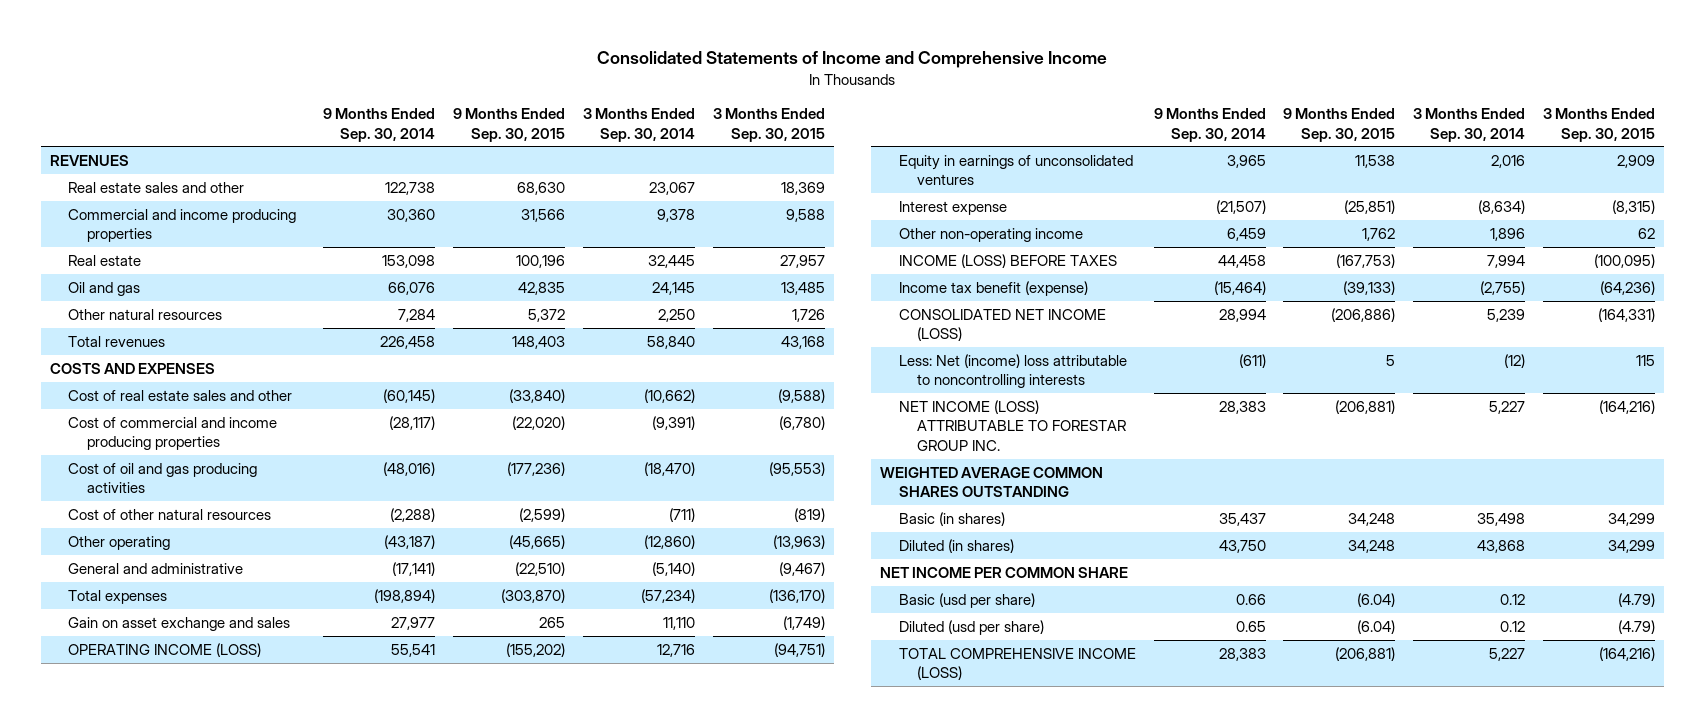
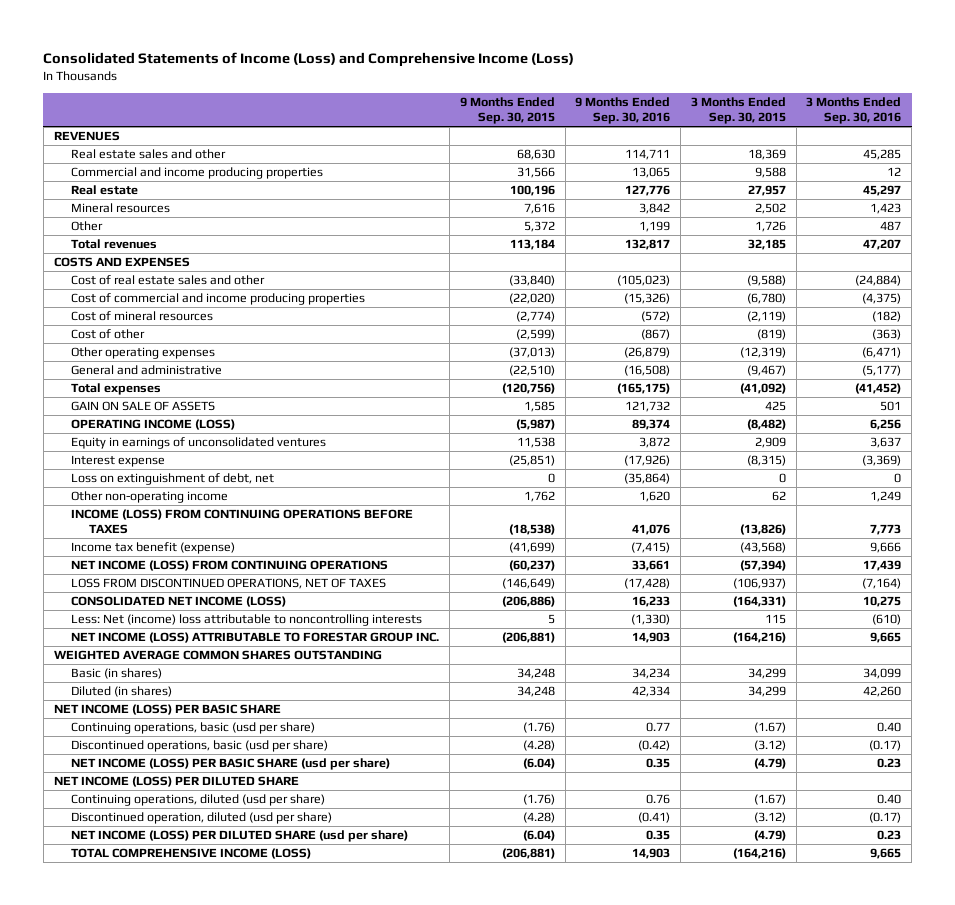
- Consolidated Statements of Income and Comprehensive Income
+ Consolidated Statements of Income (Loss) and Comprehensive Income (Loss)
- | 9 Months Ended Sep. 30, 2014 | 9 Months Ended Sep. 30, 2015 | 3 Months Ended Sep. 30, 2014 | 3 Months Ended Sep. 30, 2015
+ | 9 Months Ended Sep. 30, 2015 | 9 Months Ended Sep. 30, 2016 | 3 Months Ended Sep. 30, 2015 | 3 Months Ended Sep. 30, 2016
- Oil and gas | 66,076 | 42,835 | 24,145 | 13,485
- Other natural resources | 7,284 | 5,372 | 2,250 | 1,726
- Total revenues | 226,458 | 148,403 | 58,840 | 43,168
+ Mineral resources | 7,616 | 3,842 | 2,502 | 1,423
+ Other | 5,372 | 1,199 | 1,726 | 487
+ Total revenues | 113,184 | 132,817 | 32,185 | 47,207
- Cost of oil and gas producing activities | (48,016) | (177,236) | (18,470) | (95,553)
- Cost of other natural resources | (2,288) | (2,599) | (711) | (819)
- Other operating | (43,187) | (45,665) | (12,860) | (13,963)
+ Cost of mineral resources | (2,774) | (572) | (2,119) | (182)
+ Cost of other | (2,599) | (867) | (819) | (363)
+ Other operating expenses | (37,013) | (26,879) | (12,319) | (6,471)
- Total expenses | (198,894) | (303,870) | (57,234) | (136,170)
- Gain on asset exchange and sales | 27,977 | 265 | 11,110 | (1,749)
- OPERATING INCOME (LOSS) | 55,541 | (155,202) | 12,716 | (94,751)
+ Total expenses | (120,756) | (165,175) | (41,092) | (41,452)
+ GAIN ON SALE OF ASSETS | 1,585 | 121,732 | 425 | 501
+ OPERATING INCOME (LOSS) | (5,987) | 89,374 | (8,482) | 6,256
+ Loss on extinguishment of debt, net | 0 | (35,864) | 0 | 0
- INCOME (LOSS) BEFORE TAXES | 44,458 | (167,753) | 7,994 | (100,095)
- Income tax benefit (expense) | (15,464) | (39,133) | (2,755) | (64,236)
+ INCOME (LOSS) FROM CONTINUING OPERATIONS BEFORE TAXES | (18,538) | 41,076 | (13,826) | 7,773
+ Income tax benefit (expense) | (41,699) | (7,415) | (43,568) | 9,666
+ NET INCOME (LOSS) FROM CONTINUING OPERATIONS | (60,237) | 33,661 | (57,394) | 17,439
+ LOSS FROM DISCONTINUED OPERATIONS, NET OF TAXES | (146,649) | (17,428) | (106,937) | (7,164)
- NET INCOME PER COMMON SHARE
- Basic (usd per share) | 0.66 | (6.04) | 0.12 | (4.79)
- Diluted (usd per share) | 0.65 | (6.04) | 0.12 | (4.79)
+ NET INCOME (LOSS) PER BASIC SHARE
+ Continuing operations, basic (usd per share) | (1.76) | 0.77 | (1.67) | 0.40
+ Discontinued operations, basic (usd per share) | (4.28) | (0.42) | (3.12) | (0.17)
+ NET INCOME (LOSS) PER BASIC SHARE (usd per share) | (6.04) | 0.35 | (4.79) | 0.23
+ NET INCOME (LOSS) PER DILUTED SHARE
+ Continuing operations, diluted (usd per share) | (1.76) | 0.76 | (1.67) | 0.40
+ Discontinued operation, diluted (usd per share) | (4.28) | (0.41) | (3.12) | (0.17)
+ NET INCOME (LOSS) PER DILUTED SHARE (usd per share) | (6.04) | 0.35 | (4.79) | 0.23

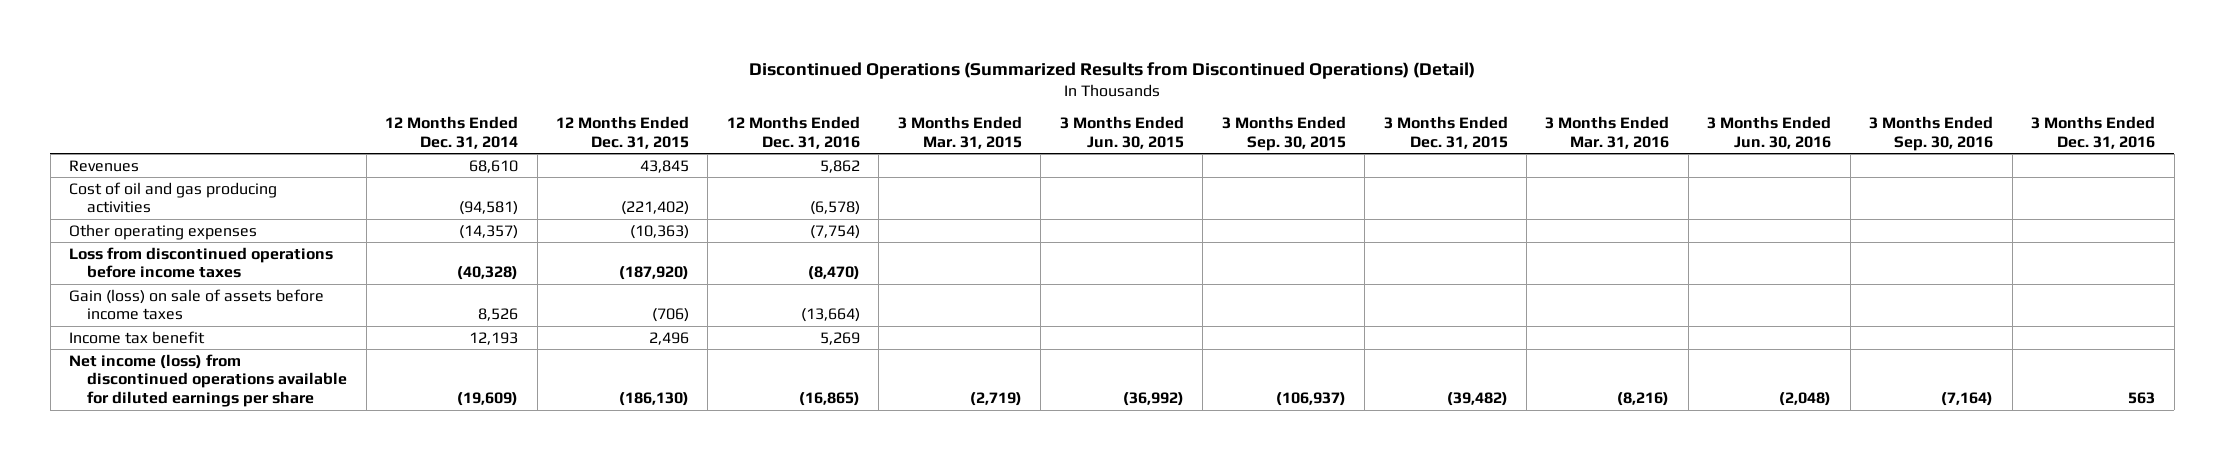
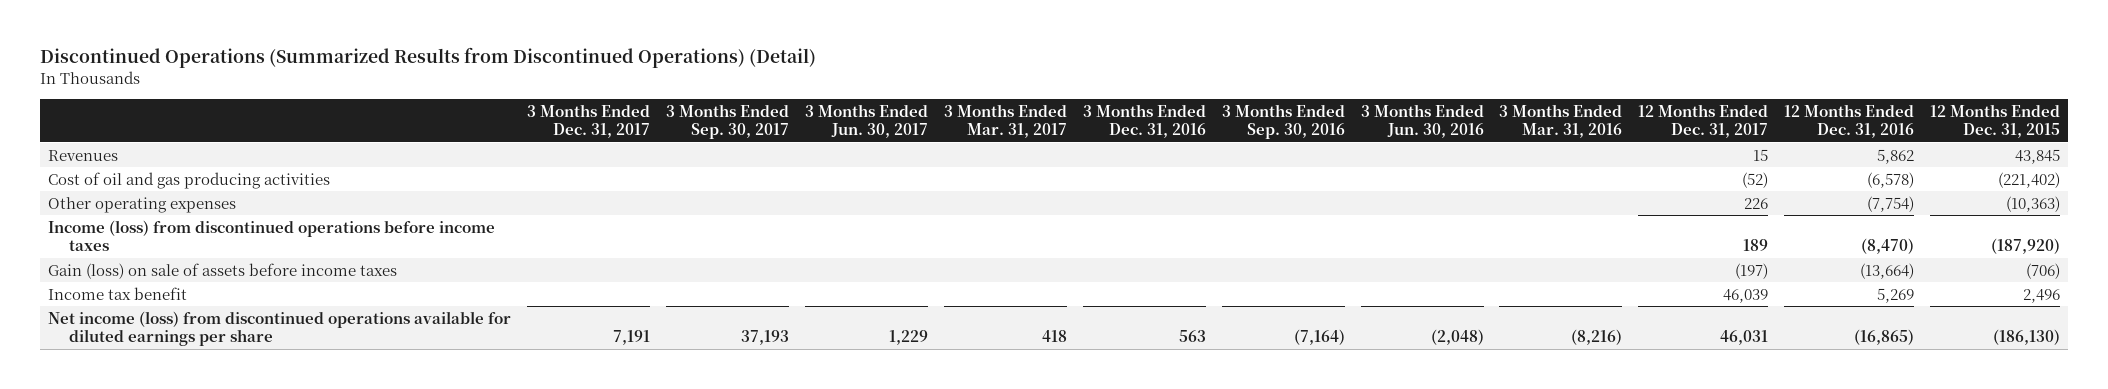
- | 12 Months Ended Dec. 31, 2014 | 12 Months Ended Dec. 31, 2015 | 12 Months Ended Dec. 31, 2016 | 3 Months Ended Mar. 31, 2015 | 3 Months Ended Jun. 30, 2015 | 3 Months Ended Sep. 30, 2015 | 3 Months Ended Dec. 31, 2015 | 3 Months Ended Mar. 31, 2016 | 3 Months Ended Jun. 30, 2016 | 3 Months Ended Sep. 30, 2016 | 3 Months Ended Dec. 31, 2016
+ | 3 Months Ended Dec. 31, 2017 | 3 Months Ended Sep. 30, 2017 | 3 Months Ended Jun. 30, 2017 | 3 Months Ended Mar. 31, 2017 | 3 Months Ended Dec. 31, 2016 | 3 Months Ended Sep. 30, 2016 | 3 Months Ended Jun. 30, 2016 | 3 Months Ended Mar. 31, 2016 | 12 Months Ended Dec. 31, 2017 | 12 Months Ended Dec. 31, 2016 | 12 Months Ended Dec. 31, 2015
- Loss from discontinued operations before income taxes | (40,328) | (187,920) | (8,470) | | | | | | | |
+ Income (loss) from discontinued operations before income taxes | | | | | | | | | 189 | (8,470) | (187,920)

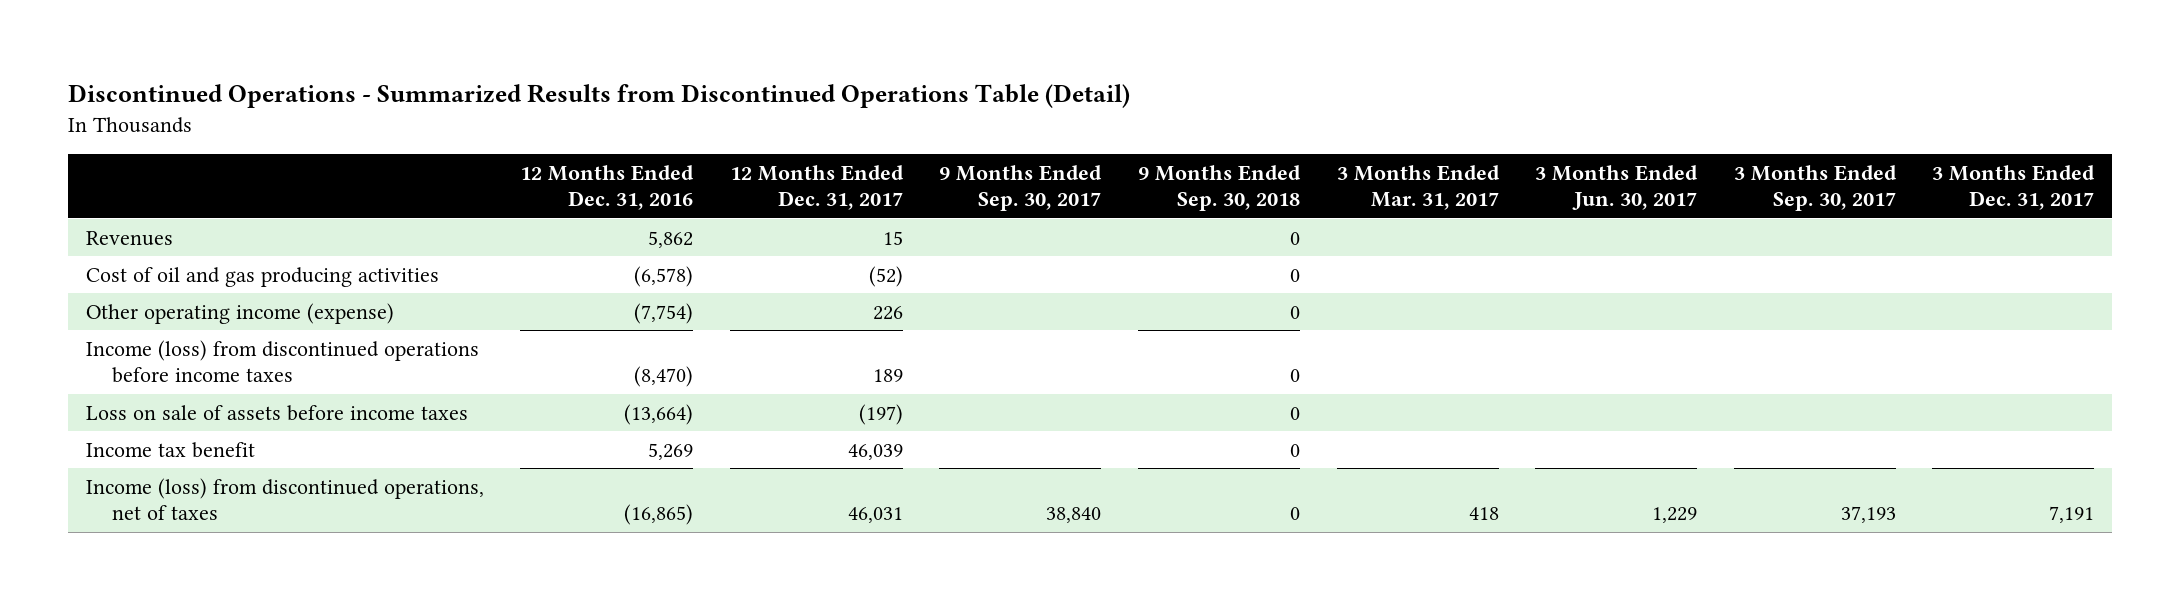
- Discontinued Operations (Summarized Results from Discontinued Operations) (Detail)
+ Discontinued Operations - Summarized Results from Discontinued Operations Table (Detail)
- | 3 Months Ended Dec. 31, 2017 | 3 Months Ended Sep. 30, 2017 | 3 Months Ended Jun. 30, 2017 | 3 Months Ended Mar. 31, 2017 | 3 Months Ended Dec. 31, 2016 | 3 Months Ended Sep. 30, 2016 | 3 Months Ended Jun. 30, 2016 | 3 Months Ended Mar. 31, 2016 | 12 Months Ended Dec. 31, 2017 | 12 Months Ended Dec. 31, 2016 | 12 Months Ended Dec. 31, 2015
+ | 12 Months Ended Dec. 31, 2016 | 12 Months Ended Dec. 31, 2017 | 9 Months Ended Sep. 30, 2017 | 9 Months Ended Sep. 30, 2018 | 3 Months Ended Mar. 31, 2017 | 3 Months Ended Jun. 30, 2017 | 3 Months Ended Sep. 30, 2017 | 3 Months Ended Dec. 31, 2017
- Other operating expenses | | | | | | | | | 226 | (7,754) | (10,363)
+ Other operating income (expense) | (7,754) | 226 | | 0 | | | |
- Gain (loss) on sale of assets before income taxes | | | | | | | | | (197) | (13,664) | (706)
+ Loss on sale of assets before income taxes | (13,664) | (197) | | 0 | | | |
- Net income (loss) from discontinued operations available for diluted earnings per share | 7,191 | 37,193 | 1,229 | 418 | 563 | (7,164) | (2,048) | (8,216) | 46,031 | (16,865) | (186,130)
+ Income (loss) from discontinued operations, net of taxes | (16,865) | 46,031 | 38,840 | 0 | 418 | 1,229 | 37,193 | 7,191

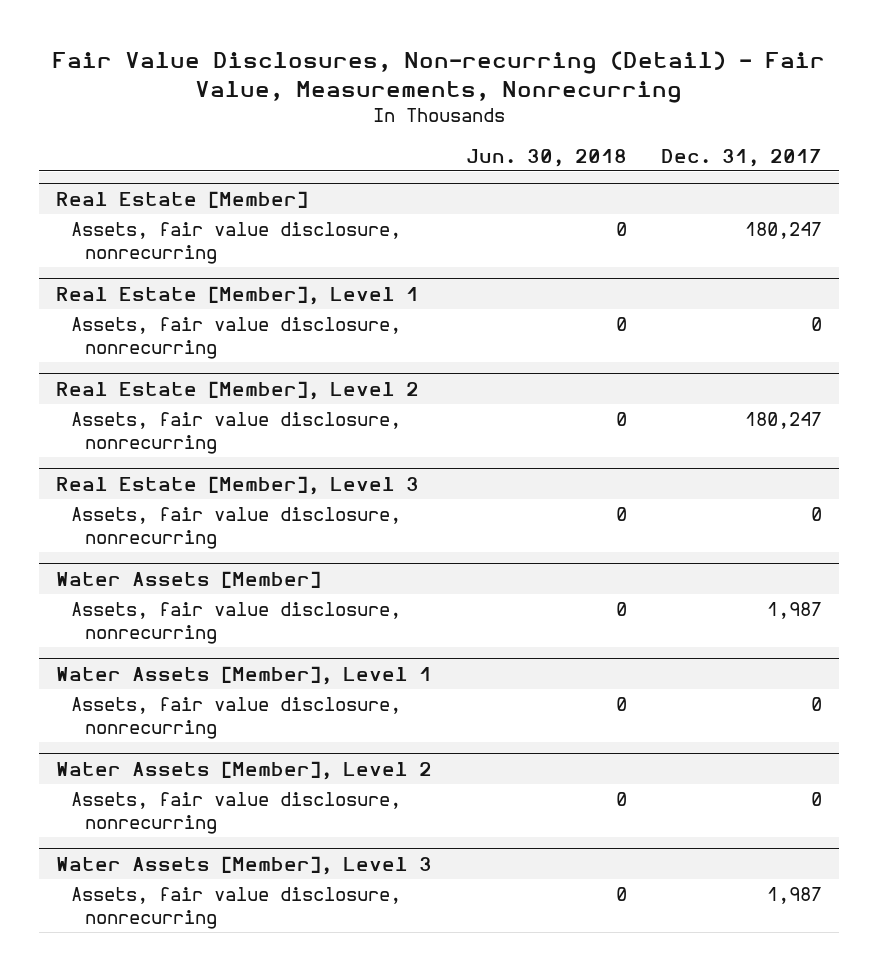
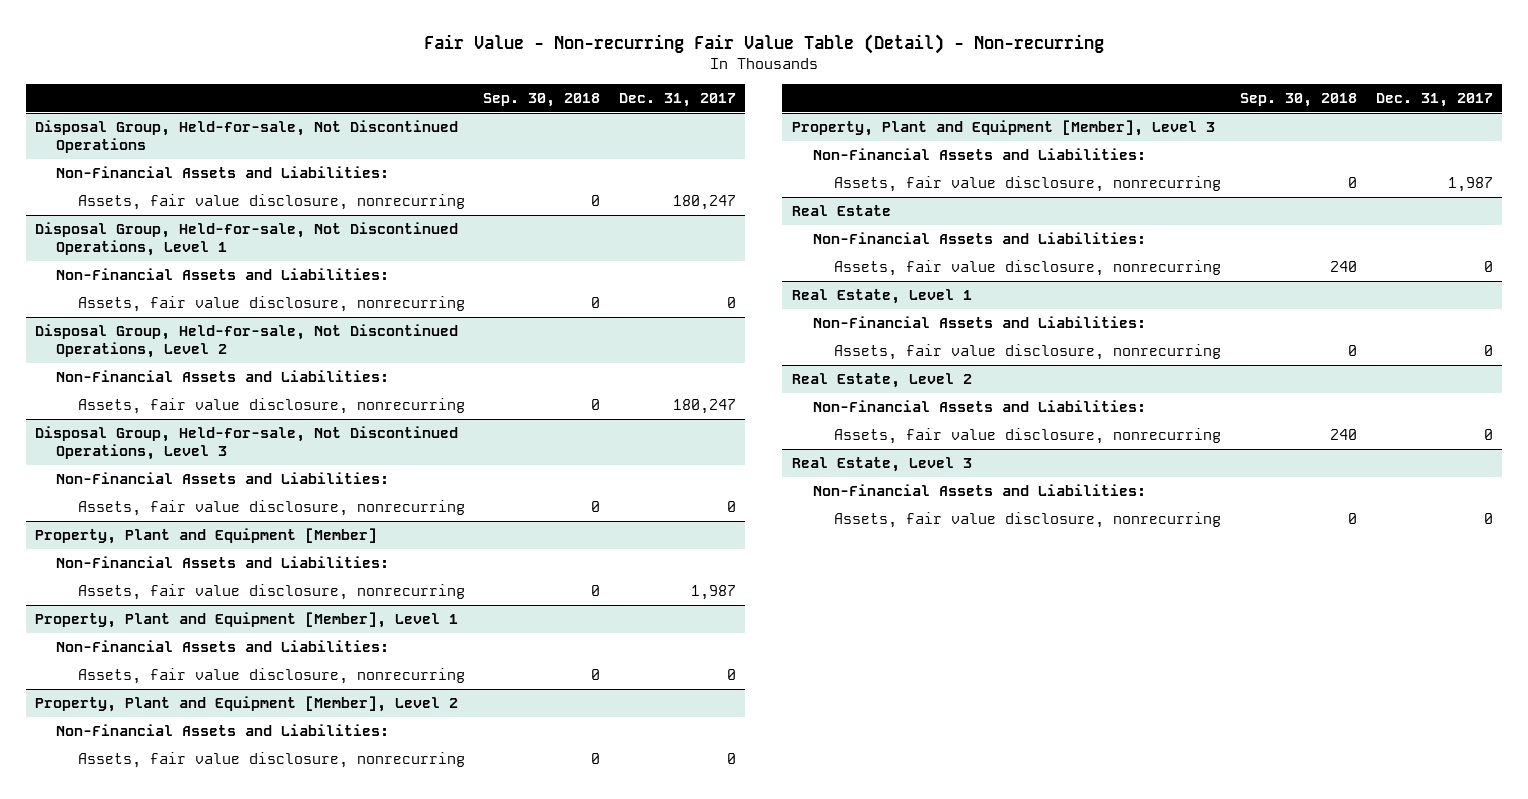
- Fair Value Disclosures, Non-recurring (Detail) - Fair Value, Measurements, Nonrecurring
+ Fair Value - Non-recurring Fair Value Table (Detail) - Non-recurring
- | Jun. 30, 2018 | Dec. 31, 2017
+ | Sep. 30, 2018 | Dec. 31, 2017
- Real Estate [Member]
+ Disposal Group, Held-for-sale, Not Discontinued Operations
+ Non-Financial Assets and Liabilities:
- Real Estate [Member], Level 1
+ Disposal Group, Held-for-sale, Not Discontinued Operations, Level 1
+ Non-Financial Assets and Liabilities:
- Real Estate [Member], Level 2
+ Disposal Group, Held-for-sale, Not Discontinued Operations, Level 2
+ Non-Financial Assets and Liabilities:
- Real Estate [Member], Level 3
+ Disposal Group, Held-for-sale, Not Discontinued Operations, Level 3
+ Non-Financial Assets and Liabilities:
- Water Assets [Member]
+ Property, Plant and Equipment [Member]
+ Non-Financial Assets and Liabilities:
- Water Assets [Member], Level 1
+ Property, Plant and Equipment [Member], Level 1
+ Non-Financial Assets and Liabilities:
- Water Assets [Member], Level 2
+ Property, Plant and Equipment [Member], Level 2
+ Non-Financial Assets and Liabilities:
- Water Assets [Member], Level 3
+ Property, Plant and Equipment [Member], Level 3
+ Non-Financial Assets and Liabilities:
+ Real Estate
+ Non-Financial Assets and Liabilities:
+ Assets, fair value disclosure, nonrecurring | 240 | 0
+ Real Estate, Level 1
+ Non-Financial Assets and Liabilities:
+ Assets, fair value disclosure, nonrecurring | 0 | 0
+ Real Estate, Level 2
+ Non-Financial Assets and Liabilities:
+ Assets, fair value disclosure, nonrecurring | 240 | 0
+ Real Estate, Level 3
+ Non-Financial Assets and Liabilities:
+ Assets, fair value disclosure, nonrecurring | 0 | 0

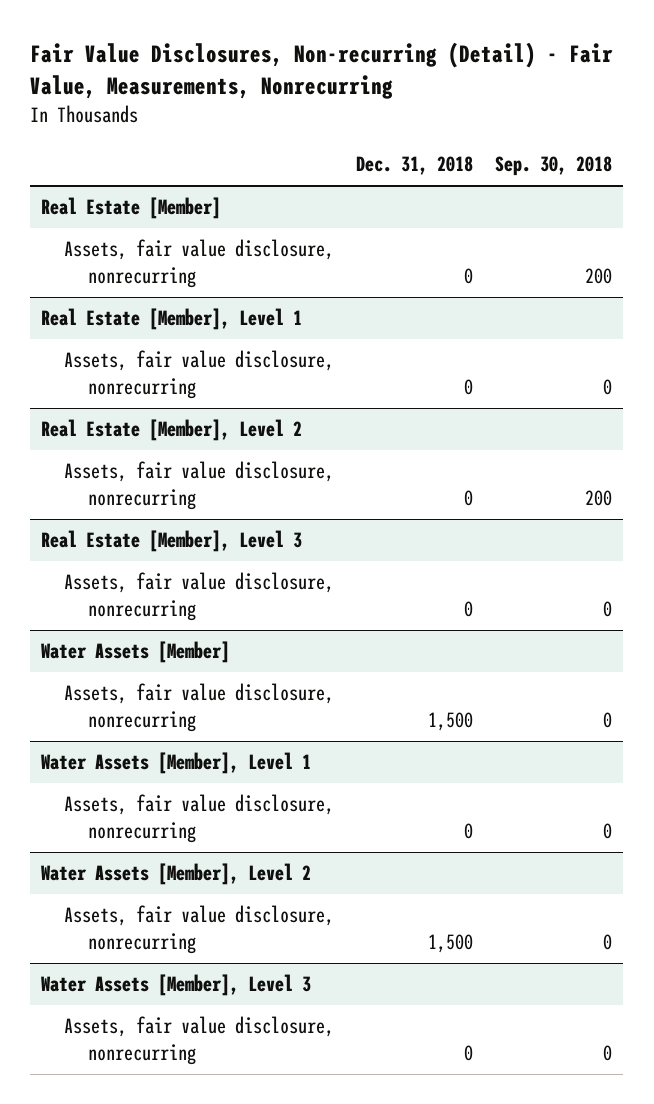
- Fair Value - Non-recurring Fair Value Table (Detail) - Non-recurring
+ Fair Value Disclosures, Non-recurring (Detail) - Fair Value, Measurements, Nonrecurring
- | Sep. 30, 2018 | Dec. 31, 2017
+ | Dec. 31, 2018 | Sep. 30, 2018
- Disposal Group, Held-for-sale, Not Discontinued Operations
- Non-Financial Assets and Liabilities:
- Assets, fair value disclosure, nonrecurring | 0 | 180,247
- Disposal Group, Held-for-sale, Not Discontinued Operations, Level 1
- Non-Financial Assets and Liabilities:
- Assets, fair value disclosure, nonrecurring | 0 | 0
- Disposal Group, Held-for-sale, Not Discontinued Operations, Level 2
- Non-Financial Assets and Liabilities:
- Assets, fair value disclosure, nonrecurring | 0 | 180,247
- Disposal Group, Held-for-sale, Not Discontinued Operations, Level 3
- Non-Financial Assets and Liabilities:
- Assets, fair value disclosure, nonrecurring | 0 | 0
- Property, Plant and Equipment [Member]
- Non-Financial Assets and Liabilities:
+ Real Estate [Member]
+ Assets, fair value disclosure, nonrecurring | 0 | 200
+ Real Estate [Member], Level 1
- Property, Plant and Equipment [Member], Level 1
- Non-Financial Assets and Liabilities:
+ Real Estate [Member], Level 2
+ Assets, fair value disclosure, nonrecurring | 0 | 200
+ Real Estate [Member], Level 3
- Property, Plant and Equipment [Member], Level 2
- Non-Financial Assets and Liabilities:
+ Water Assets [Member]
- Property, Plant and Equipment [Member], Level 3
- Non-Financial Assets and Liabilities:
+ Water Assets [Member], Level 1
- Real Estate
- Non-Financial Assets and Liabilities:
- Assets, fair value disclosure, nonrecurring | 240 | 0
- Real Estate, Level 1
- Non-Financial Assets and Liabilities:
+ Water Assets [Member], Level 2
- Real Estate, Level 2
- Non-Financial Assets and Liabilities:
- Assets, fair value disclosure, nonrecurring | 240 | 0
- Real Estate, Level 3
- Non-Financial Assets and Liabilities:
+ Water Assets [Member], Level 3

